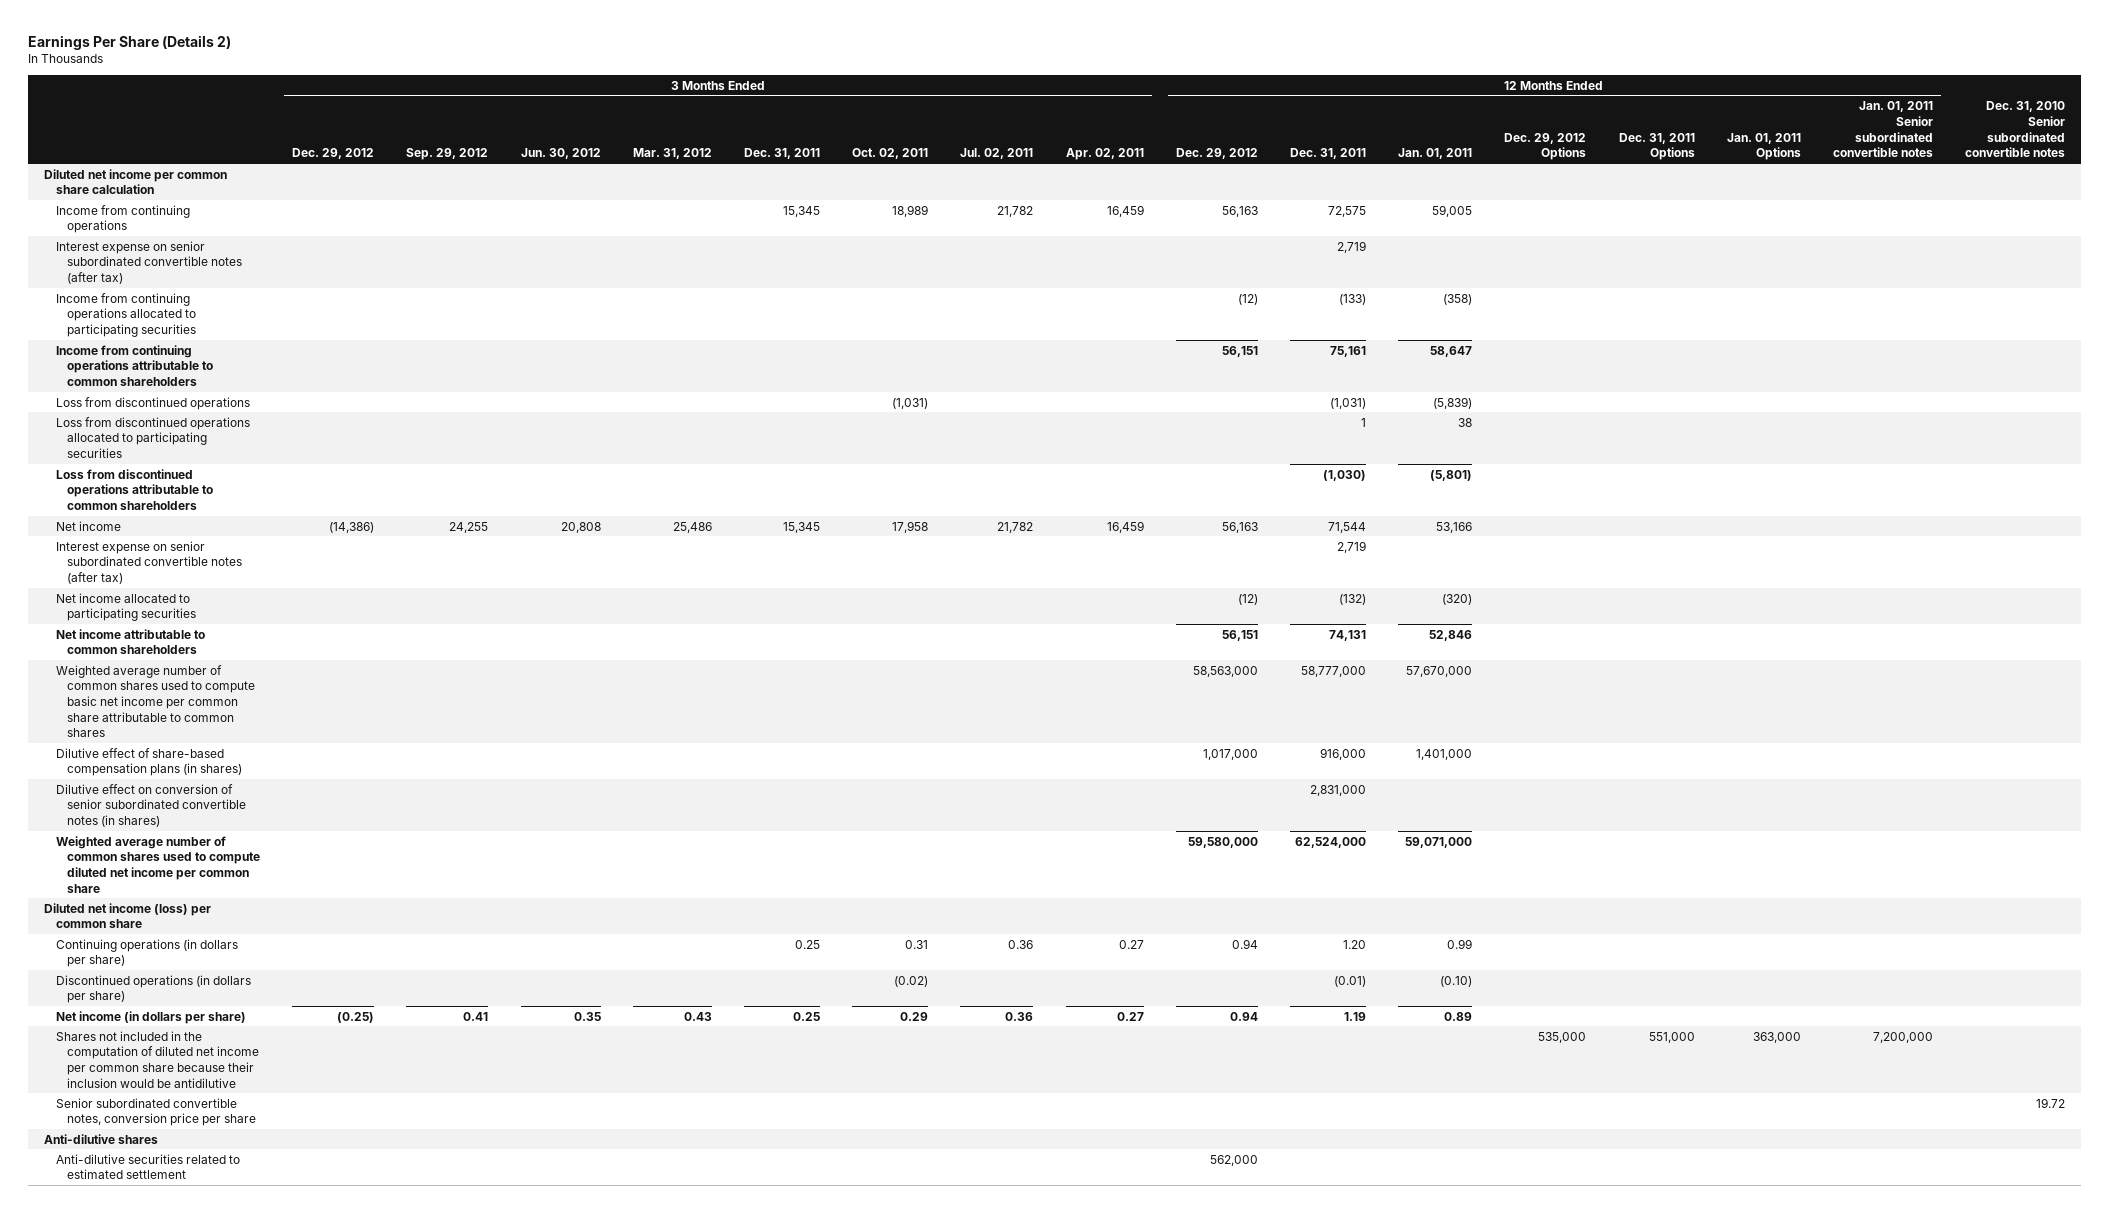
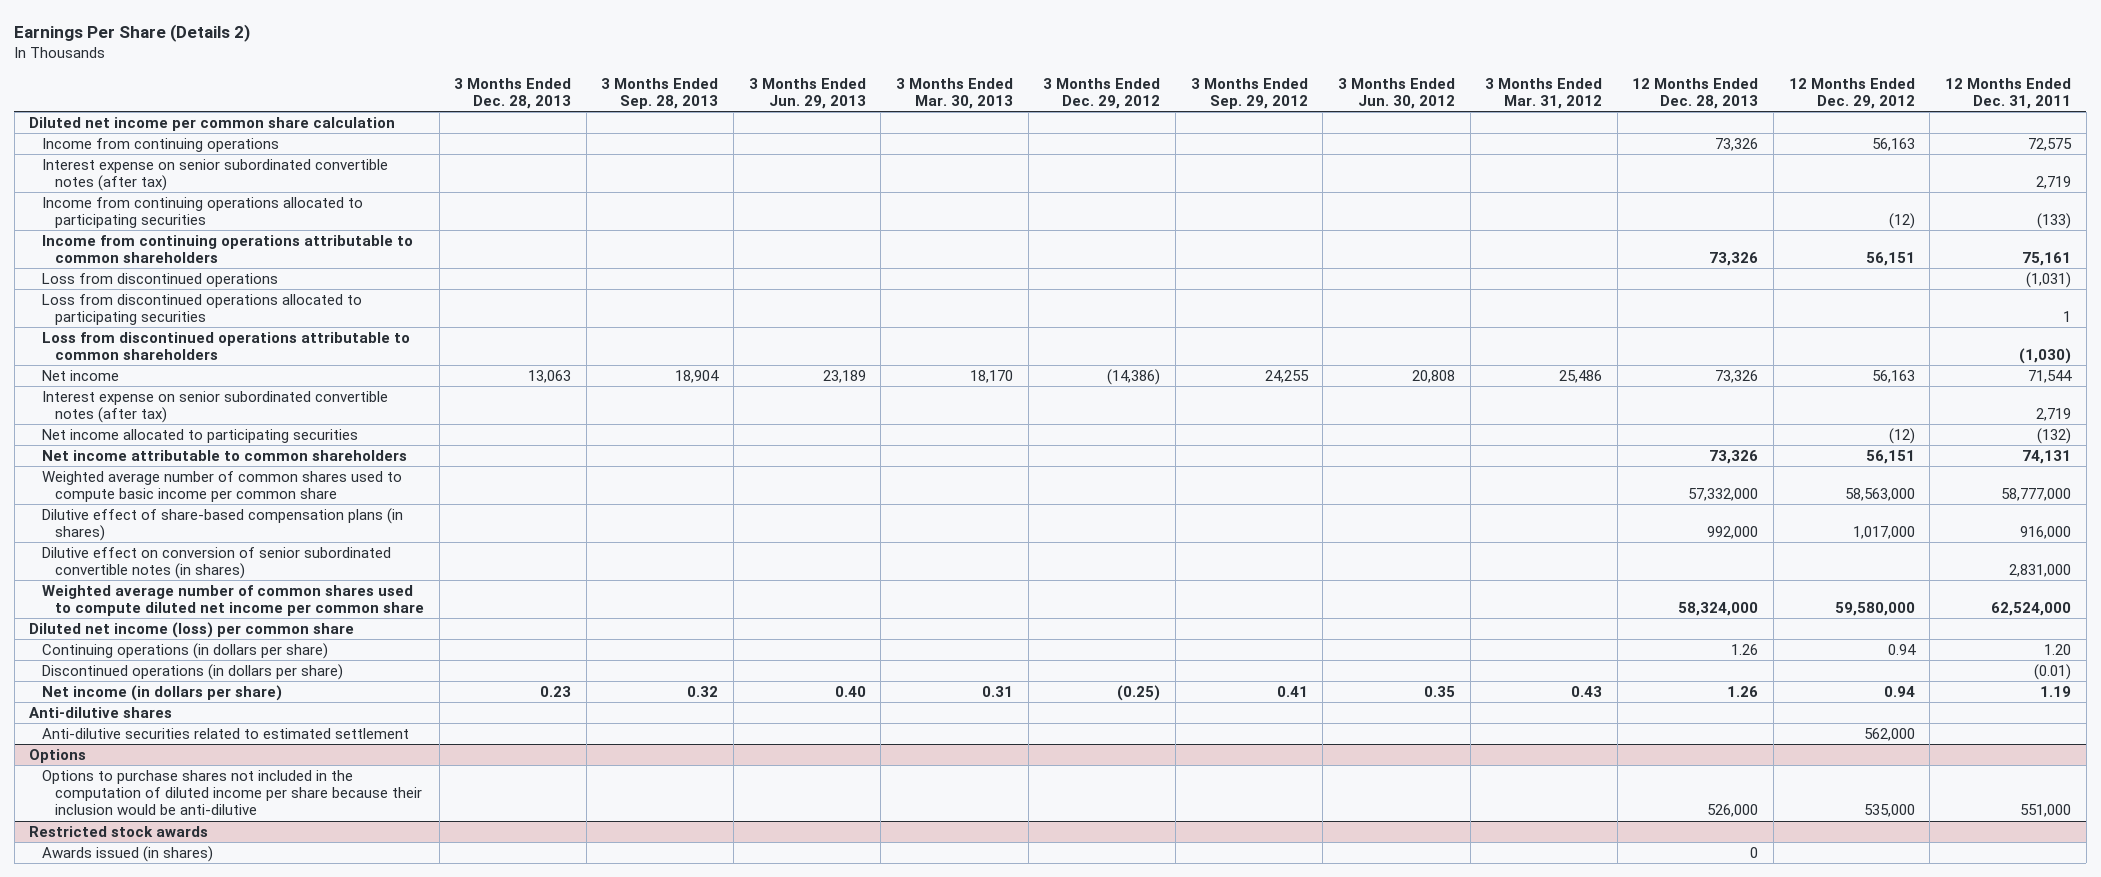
- | 3 Months Ended Dec. 29, 2012 | 3 Months Ended Sep. 29, 2012 | 3 Months Ended Jun. 30, 2012 | 3 Months Ended Mar. 31, 2012 | 3 Months Ended Dec. 31, 2011 | 3 Months Ended Oct. 02, 2011 | 3 Months Ended Jul. 02, 2011 | 3 Months Ended Apr. 02, 2011 | 12 Months Ended Dec. 29, 2012 | 12 Months Ended Dec. 31, 2011 | 12 Months Ended Jan. 01, 2011 | 12 Months Ended Dec. 29, 2012 Options | 12 Months Ended Dec. 31, 2011 Options | 12 Months Ended Jan. 01, 2011 Options | 12 Months Ended Jan. 01, 2011 Senior subordinated convertible notes | Dec. 31, 2010 Senior subordinated convertible notes
+ | 3 Months Ended Dec. 28, 2013 | 3 Months Ended Sep. 28, 2013 | 3 Months Ended Jun. 29, 2013 | 3 Months Ended Mar. 30, 2013 | 3 Months Ended Dec. 29, 2012 | 3 Months Ended Sep. 29, 2012 | 3 Months Ended Jun. 30, 2012 | 3 Months Ended Mar. 31, 2012 | 12 Months Ended Dec. 28, 2013 | 12 Months Ended Dec. 29, 2012 | 12 Months Ended Dec. 31, 2011
- Weighted average number of common shares used to compute basic net income per common share attributable to common shares | | | | | | | | | 58,563,000 | 58,777,000 | 57,670,000 | | | | |
+ Weighted average number of common shares used to compute basic income per common share | | | | | | | | | 57,332,000 | 58,563,000 | 58,777,000
- Shares not included in the computation of diluted net income per common share because their inclusion would be antidilutive | | | | | | | | | | | | 535,000 | 551,000 | 363,000 | 7,200,000 |
- Senior subordinated convertible notes, conversion price per share | | | | | | | | | | | | | | | | 19.72
+ Options
+ Options to purchase shares not included in the computation of diluted income per share because their inclusion would be anti-dilutive | | | | | | | | | 526,000 | 535,000 | 551,000
+ Restricted stock awards
+ Awards issued (in shares) | | | | | | | | | 0 | |

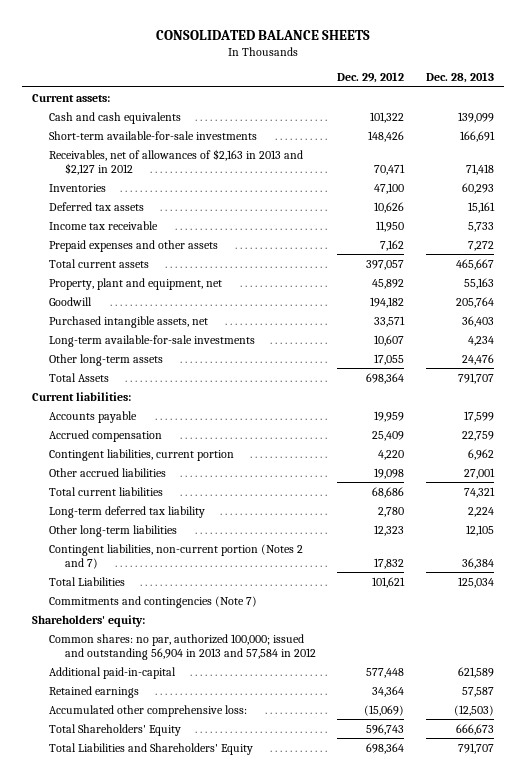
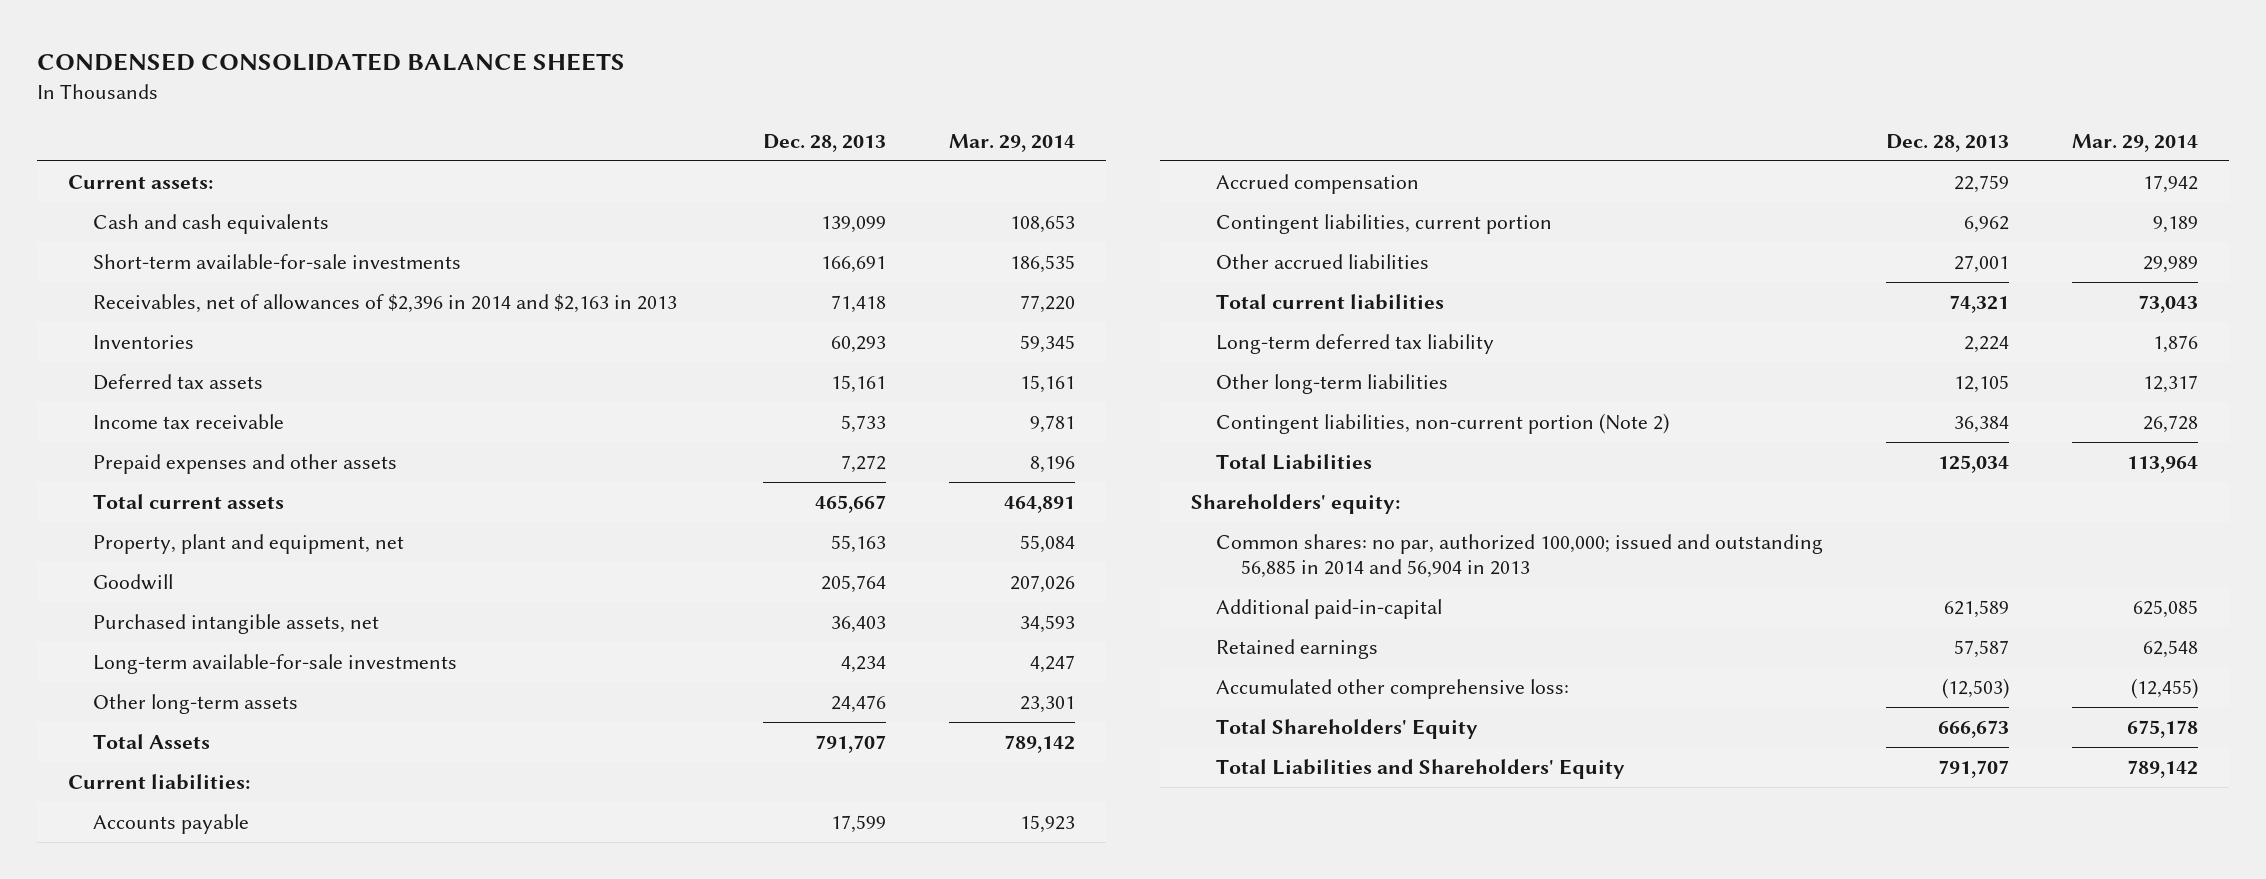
- CONSOLIDATED BALANCE SHEETS
+ CONDENSED CONSOLIDATED BALANCE SHEETS
- | Dec. 29, 2012 | Dec. 28, 2013
+ | Dec. 28, 2013 | Mar. 29, 2014
- Receivables, net of allowances of $2,163 in 2013 and $2,127 in 2012 | 70,471 | 71,418
+ Receivables, net of allowances of $2,396 in 2014 and $2,163 in 2013 | 71,418 | 77,220
- Contingent liabilities, non-current portion (Notes 2 and 7) | 17,832 | 36,384
+ Contingent liabilities, non-current portion (Note 2) | 36,384 | 26,728
- Commitments and contingencies (Note 7)
- Common shares: no par, authorized 100,000; issued and outstanding 56,904 in 2013 and 57,584 in 2012
+ Common shares: no par, authorized 100,000; issued and outstanding 56,885 in 2014 and 56,904 in 2013

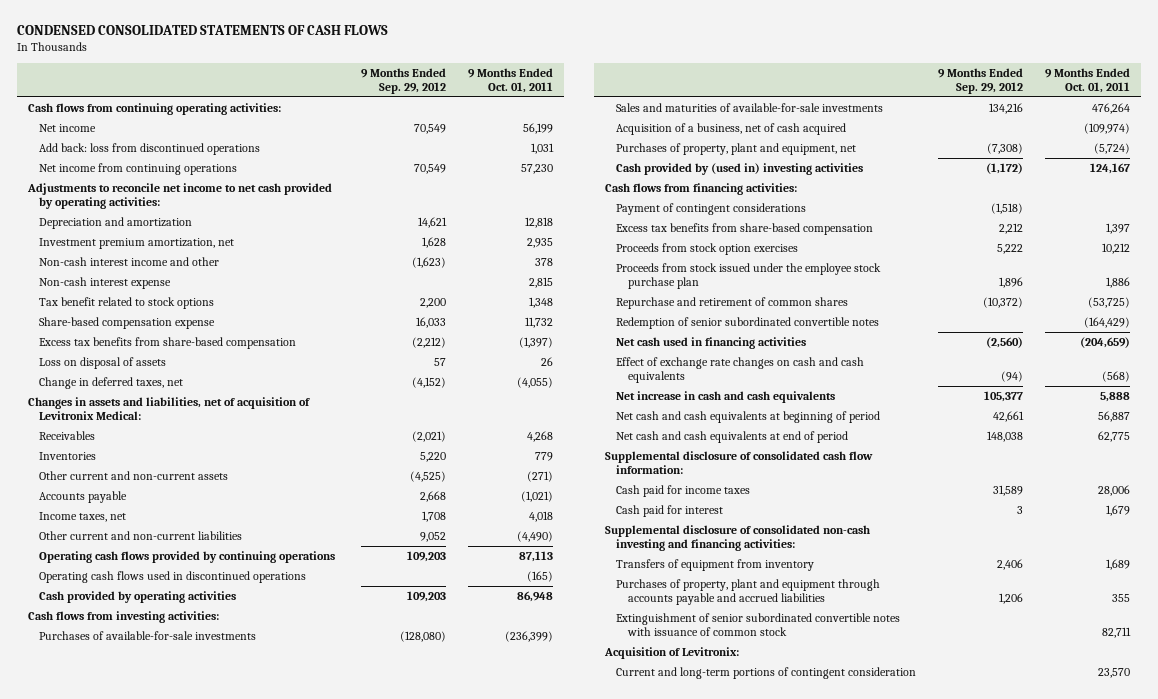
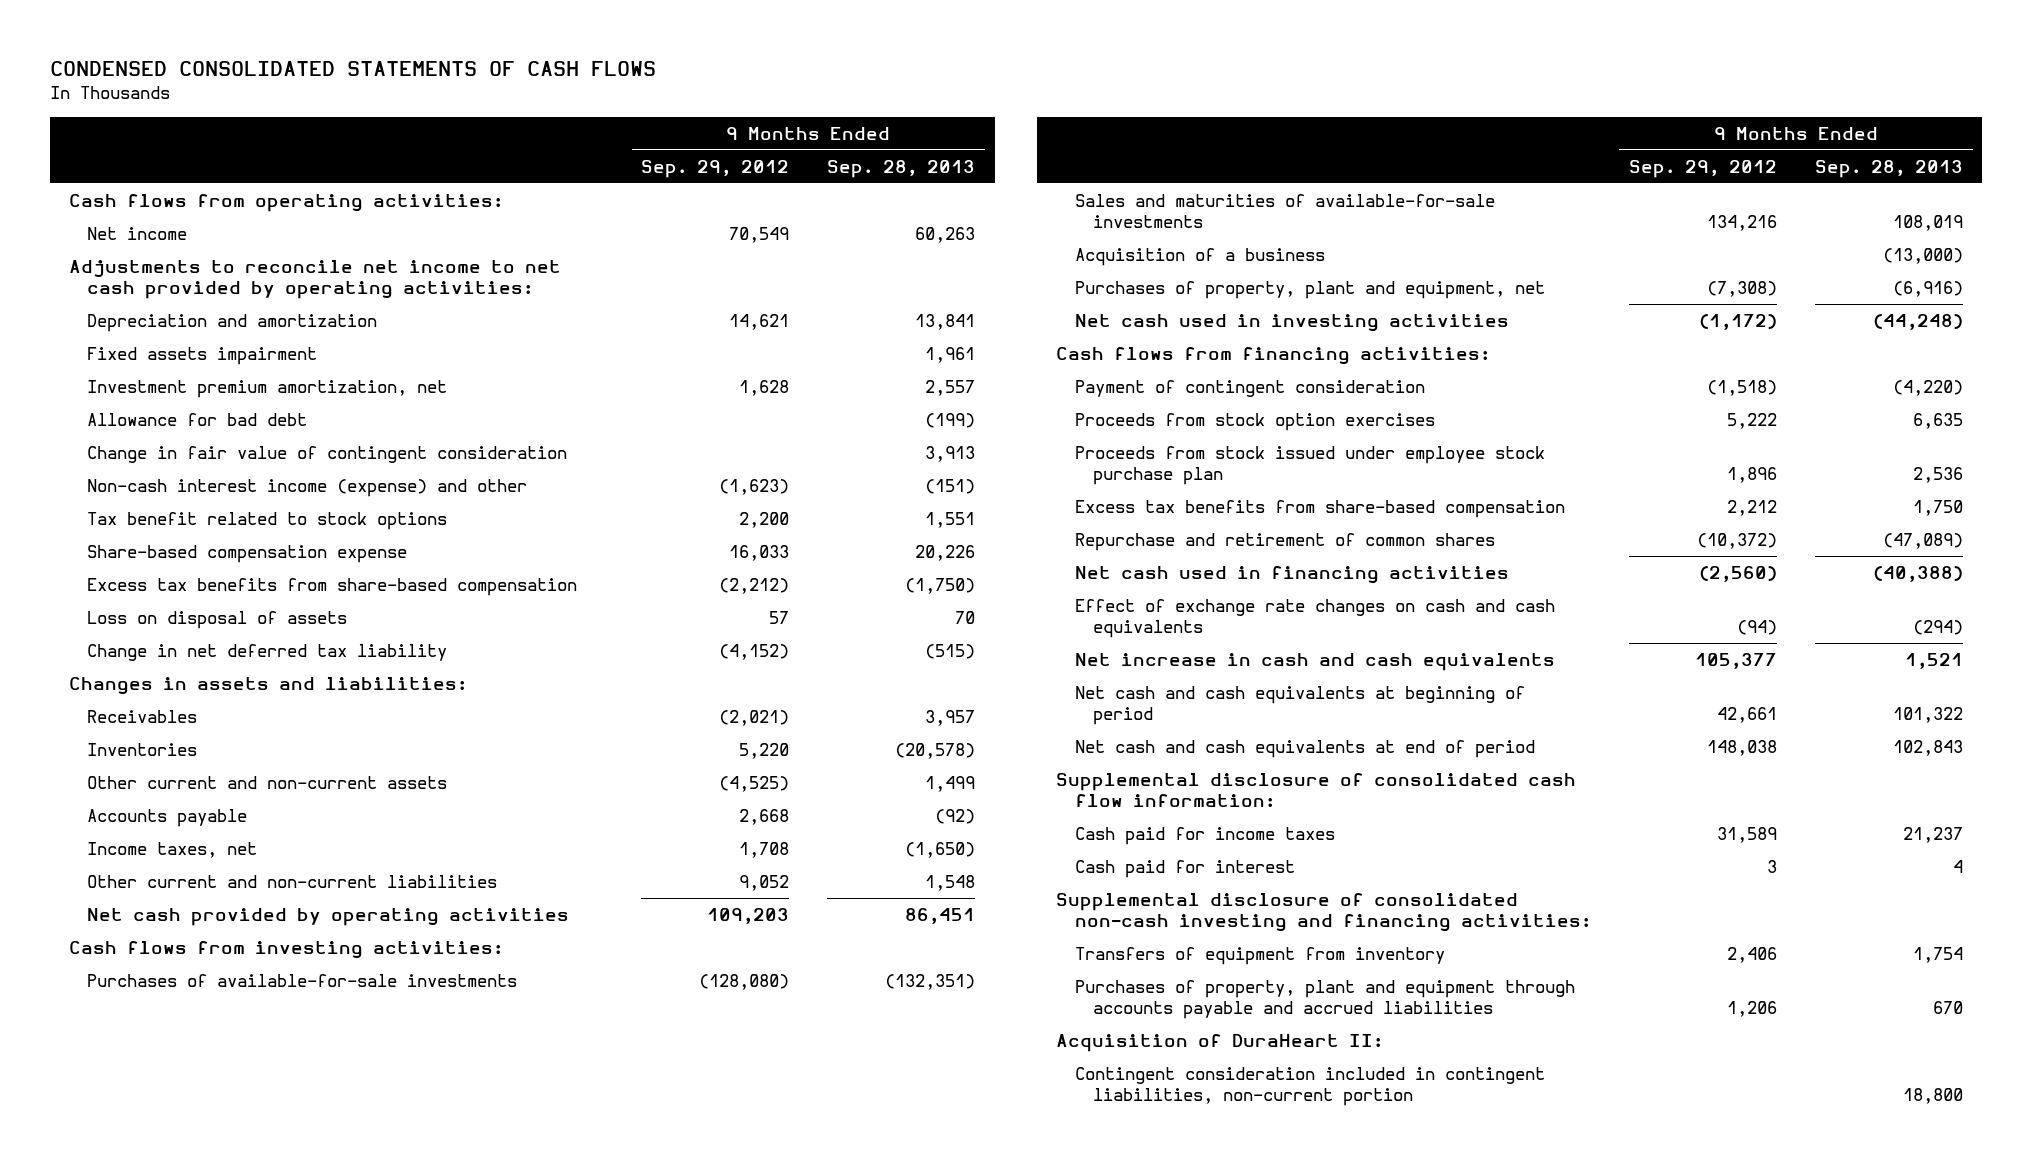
- | 9 Months Ended Sep. 29, 2012 | 9 Months Ended Oct. 01, 2011
+ | 9 Months Ended Sep. 29, 2012 | 9 Months Ended Sep. 28, 2013
- Cash flows from continuing operating activities:
+ Cash flows from operating activities:
- Add back: loss from discontinued operations | | 1,031
- Net income from continuing operations | 70,549 | 57,230
+ Fixed assets impairment | | 1,961
- Non-cash interest income and other | (1,623) | 378
- Non-cash interest expense | | 2,815
+ Allowance for bad debt | | (199)
+ Change in fair value of contingent consideration | | 3,913
+ Non-cash interest income (expense) and other | (1,623) | (151)
- Change in deferred taxes, net | (4,152) | (4,055)
- Changes in assets and liabilities, net of acquisition of Levitronix Medical:
+ Change in net deferred tax liability | (4,152) | (515)
+ Changes in assets and liabilities:
- Operating cash flows provided by continuing operations | 109,203 | 87,113
- Operating cash flows used in discontinued operations | | (165)
- Cash provided by operating activities | 109,203 | 86,948
+ Net cash provided by operating activities | 109,203 | 86,451
- Acquisition of a business, net of cash acquired | | (109,974)
+ Acquisition of a business | | (13,000)
- Cash provided by (used in) investing activities | (1,172) | 124,167
+ Net cash used in investing activities | (1,172) | (44,248)
- Payment of contingent considerations | (1,518) |
+ Payment of contingent consideration | (1,518) | (4,220)
- Proceeds from stock issued under the employee stock purchase plan | 1,896 | 1,886
+ Proceeds from stock issued under employee stock purchase plan | 1,896 | 2,536
moved down: Excess tax benefits from share-based compensation | 2,212 | 1,750
- Redemption of senior subordinated convertible notes | | (164,429)
- Extinguishment of senior subordinated convertible notes with issuance of common stock | | 82,711
- Acquisition of Levitronix:
- Current and long-term portions of contingent consideration | | 23,570
+ Acquisition of DuraHeart II:
+ Contingent consideration included in contingent liabilities, non-current portion | | 18,800

